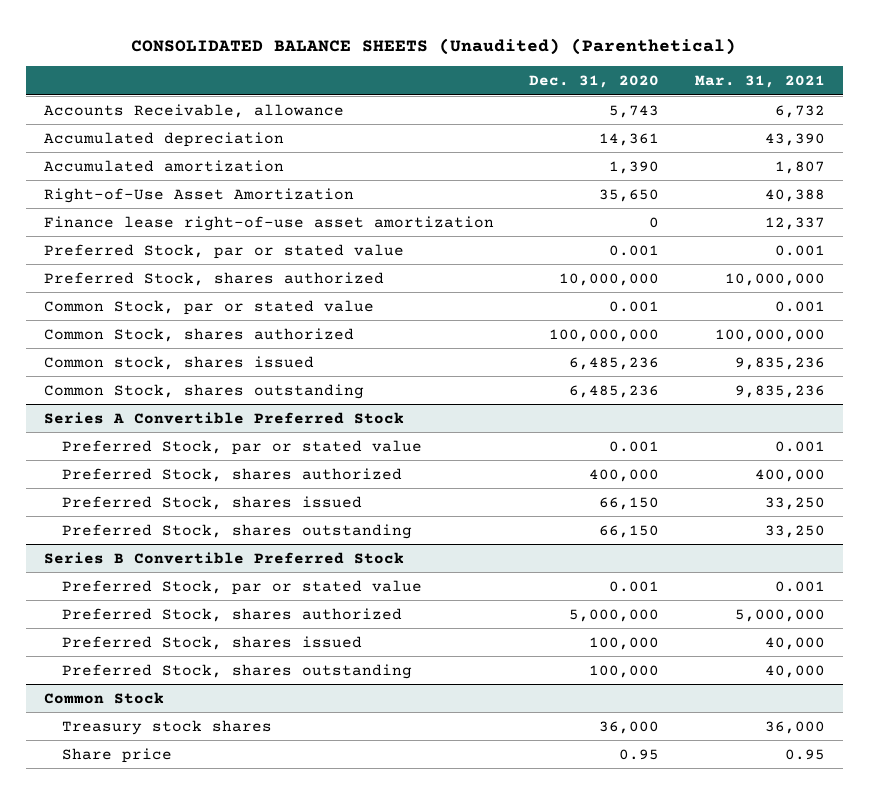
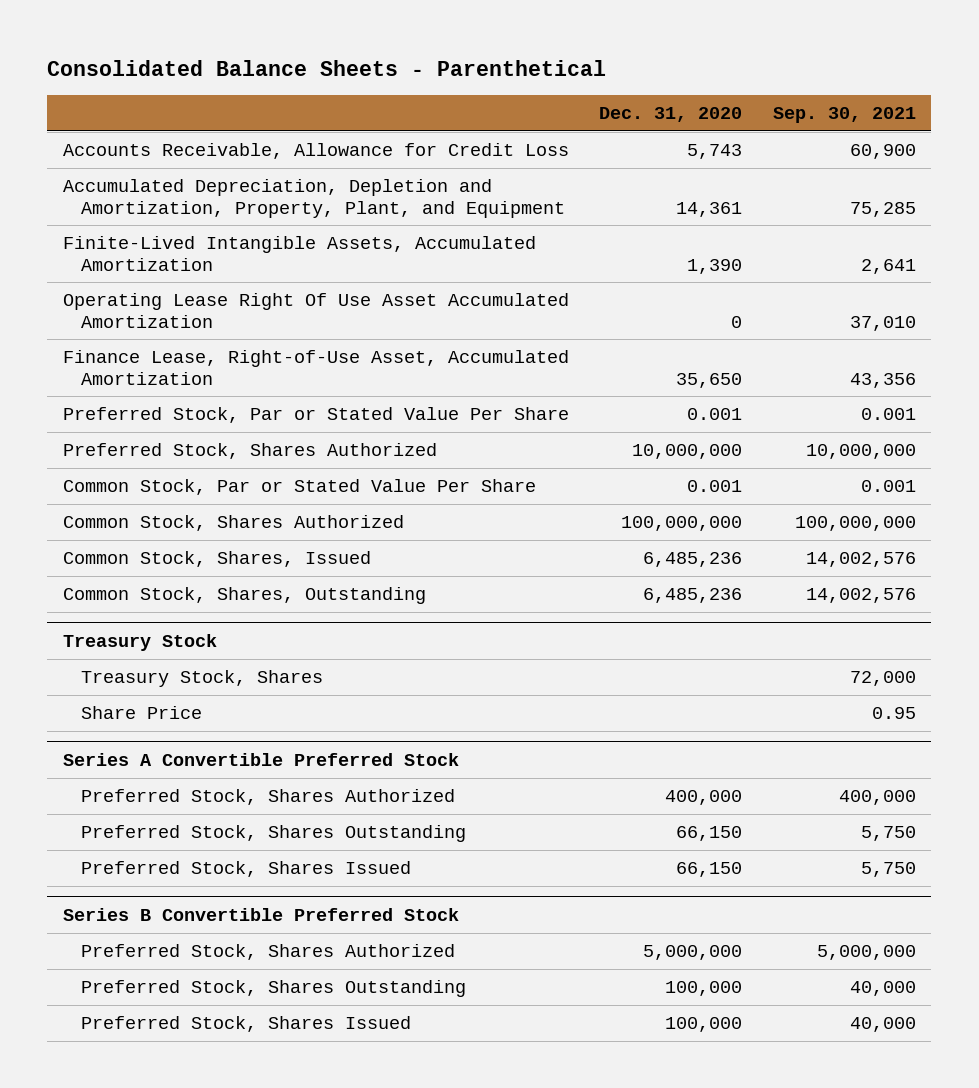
- CONSOLIDATED BALANCE SHEETS (Unaudited) (Parenthetical)
+ Consolidated Balance Sheets - Parenthetical
- | Dec. 31, 2020 | Mar. 31, 2021
+ | Dec. 31, 2020 | Sep. 30, 2021
- Accounts Receivable, allowance | 5,743 | 6,732
- Accumulated depreciation | 14,361 | 43,390
- Accumulated amortization | 1,390 | 1,807
- Right-of-Use Asset Amortization | 35,650 | 40,388
- Finance lease right-of-use asset amortization | 0 | 12,337
- Preferred Stock, par or stated value | 0.001 | 0.001
- Preferred Stock, shares authorized | 10,000,000 | 10,000,000
- Common Stock, par or stated value | 0.001 | 0.001
- Common Stock, shares authorized | 100,000,000 | 100,000,000
- Common stock, shares issued | 6,485,236 | 9,835,236
- Common Stock, shares outstanding | 6,485,236 | 9,835,236
+ Accounts Receivable, Allowance for Credit Loss | 5,743 | 60,900
+ Accumulated Depreciation, Depletion and Amortization, Property, Plant, and Equipment | 14,361 | 75,285
+ Finite-Lived Intangible Assets, Accumulated Amortization | 1,390 | 2,641
+ Operating Lease Right Of Use Asset Accumulated Amortization | 0 | 37,010
+ Finance Lease, Right-of-Use Asset, Accumulated Amortization | 35,650 | 43,356
+ Preferred Stock, Par or Stated Value Per Share | 0.001 | 0.001
+ Preferred Stock, Shares Authorized | 10,000,000 | 10,000,000
+ Common Stock, Par or Stated Value Per Share | 0.001 | 0.001
+ Common Stock, Shares Authorized | 100,000,000 | 100,000,000
+ Common Stock, Shares, Issued | 6,485,236 | 14,002,576
+ Common Stock, Shares, Outstanding | 6,485,236 | 14,002,576
+ Treasury Stock
+ Treasury Stock, Shares | | 72,000
+ Share Price | | 0.95
@ Series A Convertible Preferred Stock
- Preferred Stock, par or stated value | 0.001 | 0.001
- Preferred Stock, shares authorized | 400,000 | 400,000
- Preferred Stock, shares issued | 66,150 | 33,250
- Preferred Stock, shares outstanding | 66,150 | 33,250
+ Preferred Stock, Shares Authorized | 400,000 | 400,000
+ Preferred Stock, Shares Outstanding | 66,150 | 5,750
+ Preferred Stock, Shares Issued | 66,150 | 5,750
@ Series B Convertible Preferred Stock
- Preferred Stock, par or stated value | 0.001 | 0.001
- Preferred Stock, shares authorized | 5,000,000 | 5,000,000
- Preferred Stock, shares issued | 100,000 | 40,000
- Preferred Stock, shares outstanding | 100,000 | 40,000
- Common Stock
- Treasury stock shares | 36,000 | 36,000
- Share price | 0.95 | 0.95
@ Series B Convertible Preferred Stock
+ Preferred Stock, Shares Authorized | 5,000,000 | 5,000,000
+ Preferred Stock, Shares Outstanding | 100,000 | 40,000
+ Preferred Stock, Shares Issued | 100,000 | 40,000

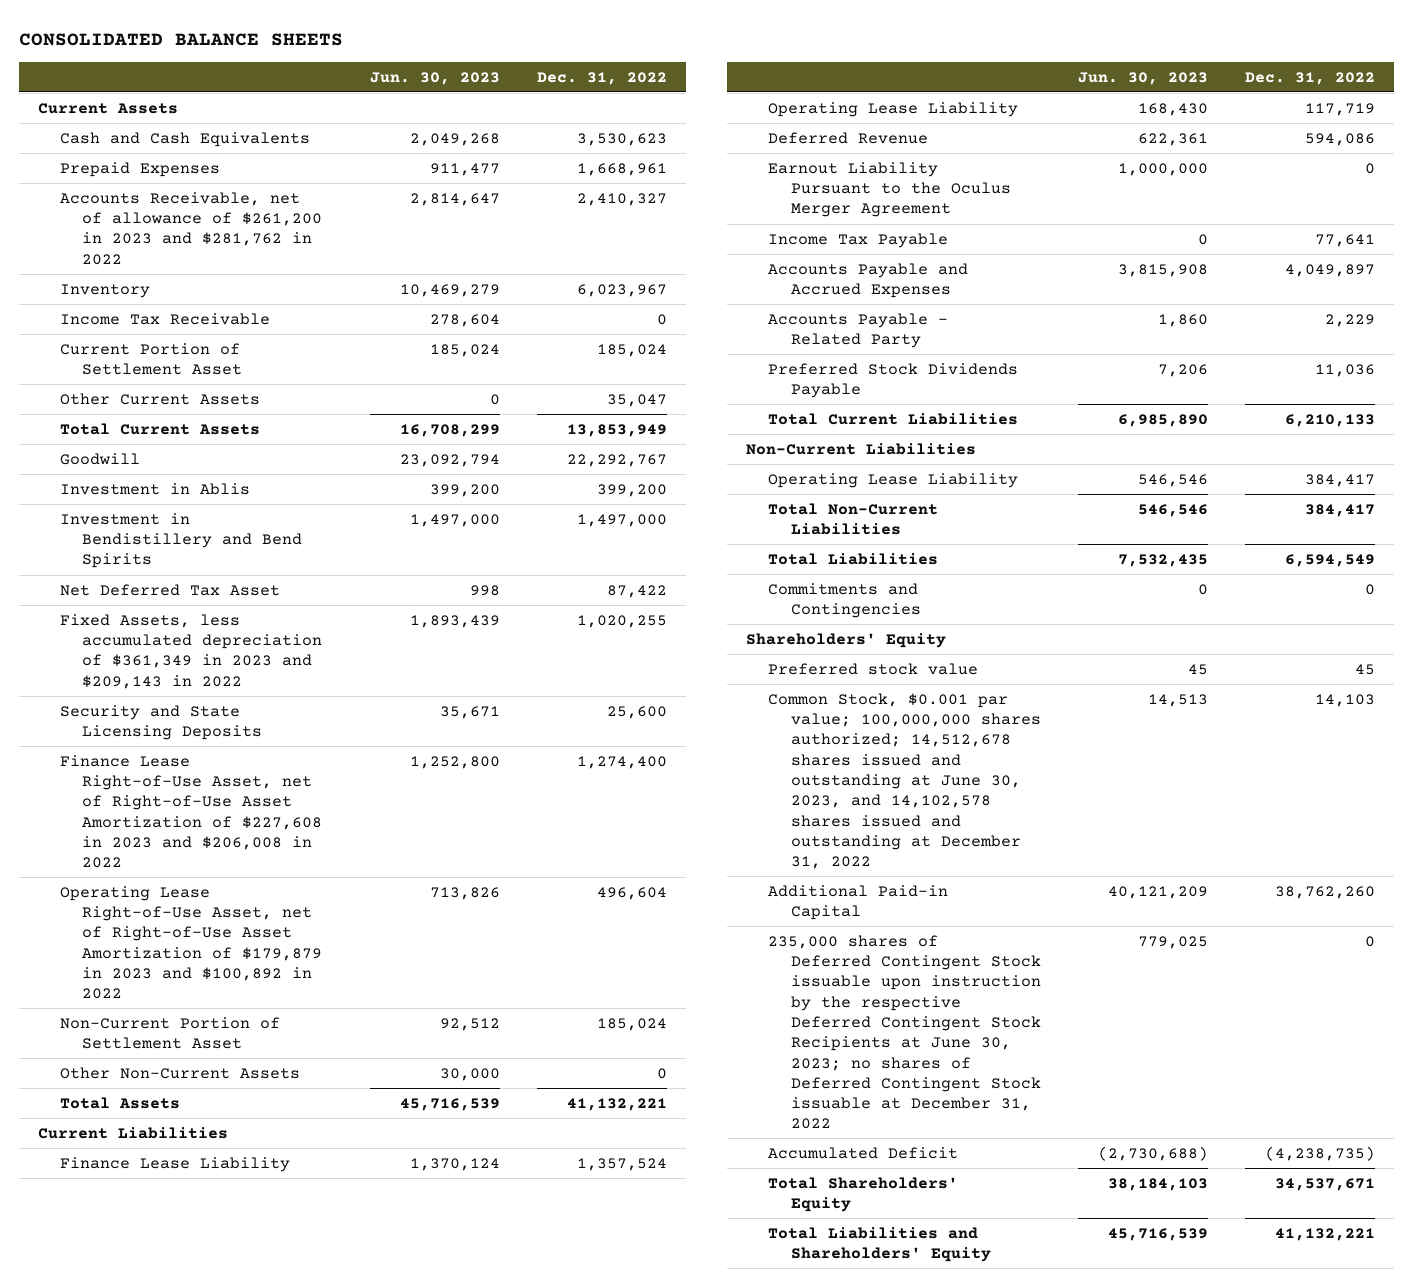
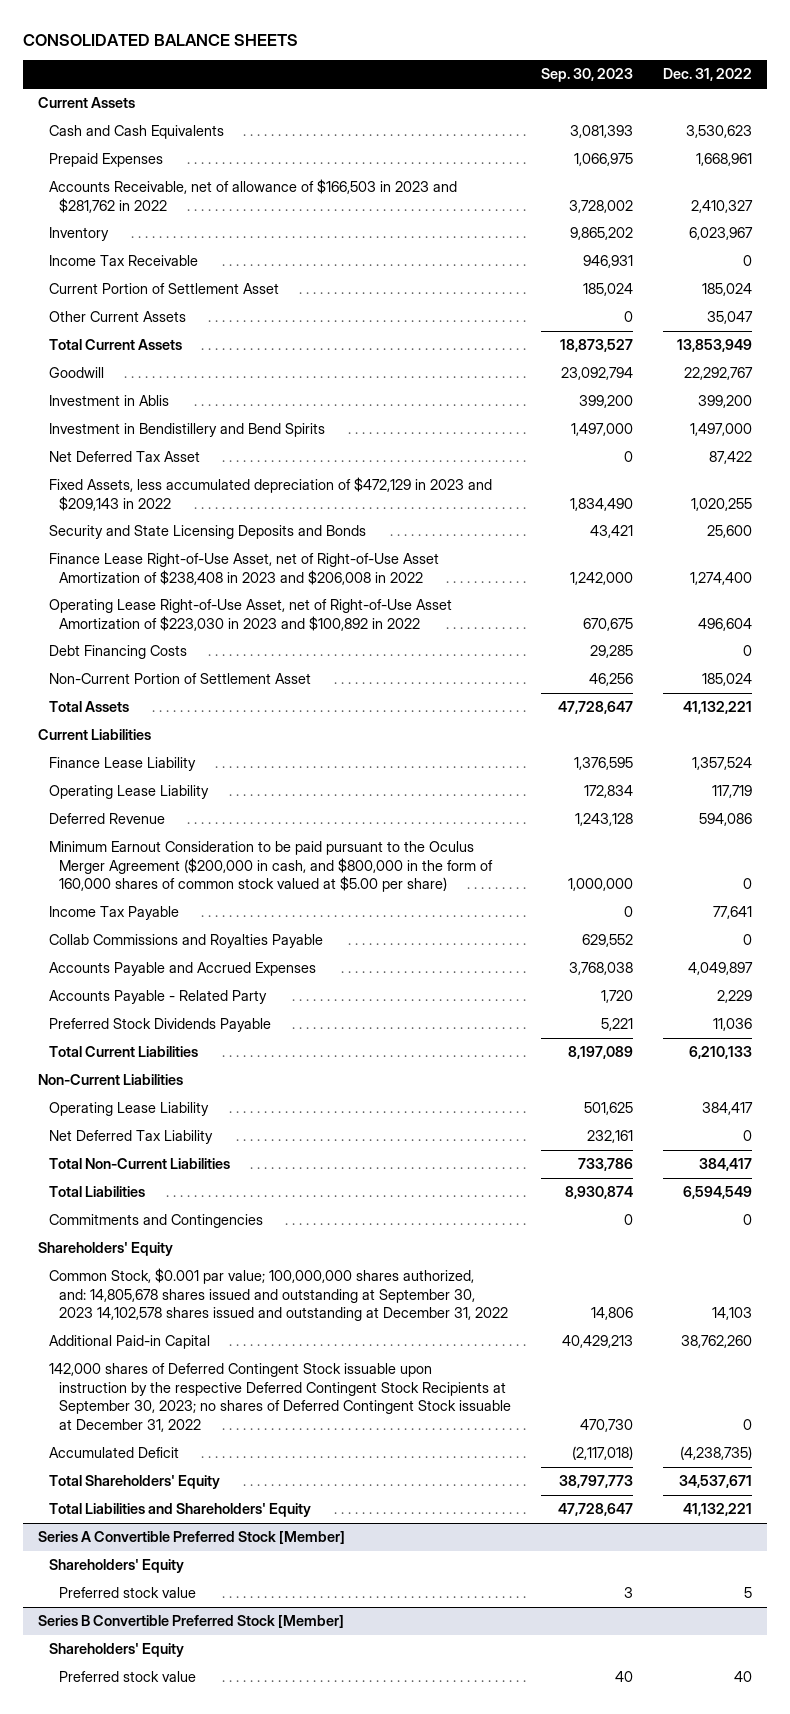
- | Jun. 30, 2023 | Dec. 31, 2022
+ | Sep. 30, 2023 | Dec. 31, 2022
- Accounts Receivable, net of allowance of $261,200 in 2023 and $281,762 in 2022 | 2,814,647 | 2,410,327
+ Accounts Receivable, net of allowance of $166,503 in 2023 and $281,762 in 2022 | 3,728,002 | 2,410,327
- Fixed Assets, less accumulated depreciation of $361,349 in 2023 and $209,143 in 2022 | 1,893,439 | 1,020,255
- Security and State Licensing Deposits | 35,671 | 25,600
- Finance Lease Right-of-Use Asset, net of Right-of-Use Asset Amortization of $227,608 in 2023 and $206,008 in 2022 | 1,252,800 | 1,274,400
- Operating Lease Right-of-Use Asset, net of Right-of-Use Asset Amortization of $179,879 in 2023 and $100,892 in 2022 | 713,826 | 496,604
+ Fixed Assets, less accumulated depreciation of $472,129 in 2023 and $209,143 in 2022 | 1,834,490 | 1,020,255
+ Security and State Licensing Deposits and Bonds | 43,421 | 25,600
+ Finance Lease Right-of-Use Asset, net of Right-of-Use Asset Amortization of $238,408 in 2023 and $206,008 in 2022 | 1,242,000 | 1,274,400
+ Operating Lease Right-of-Use Asset, net of Right-of-Use Asset Amortization of $223,030 in 2023 and $100,892 in 2022 | 670,675 | 496,604
+ Debt Financing Costs | 29,285 | 0
- Other Non-Current Assets | 30,000 | 0
- Earnout Liability Pursuant to the Oculus Merger Agreement | 1,000,000 | 0
+ Minimum Earnout Consideration to be paid pursuant to the Oculus Merger Agreement ($200,000 in cash, and $800,000 in the form of 160,000 shares of common stock valued at $5.00 per share) | 1,000,000 | 0
+ Collab Commissions and Royalties Payable | 629,552 | 0
+ Net Deferred Tax Liability | 232,161 | 0
- Preferred stock value | 45 | 45
- Common Stock, $0.001 par value; 100,000,000 shares authorized; 14,512,678 shares issued and outstanding at June 30, 2023, and 14,102,578 shares issued and outstanding at December 31, 2022 | 14,513 | 14,103
+ Common Stock, $0.001 par value; 100,000,000 shares authorized, and: 14,805,678 shares issued and outstanding at September 30, 2023 14,102,578 shares issued and outstanding at December 31, 2022 | 14,806 | 14,103
- 235,000 shares of Deferred Contingent Stock issuable upon instruction by the respective Deferred Contingent Stock Recipients at June 30, 2023; no shares of Deferred Contingent Stock issuable at December 31, 2022 | 779,025 | 0
+ 142,000 shares of Deferred Contingent Stock issuable upon instruction by the respective Deferred Contingent Stock Recipients at September 30, 2023; no shares of Deferred Contingent Stock issuable at December 31, 2022 | 470,730 | 0
+ Series A Convertible Preferred Stock [Member]
+ Shareholders' Equity
+ Preferred stock value | 3 | 5
+ Series B Convertible Preferred Stock [Member]
+ Shareholders' Equity
+ Preferred stock value | 40 | 40

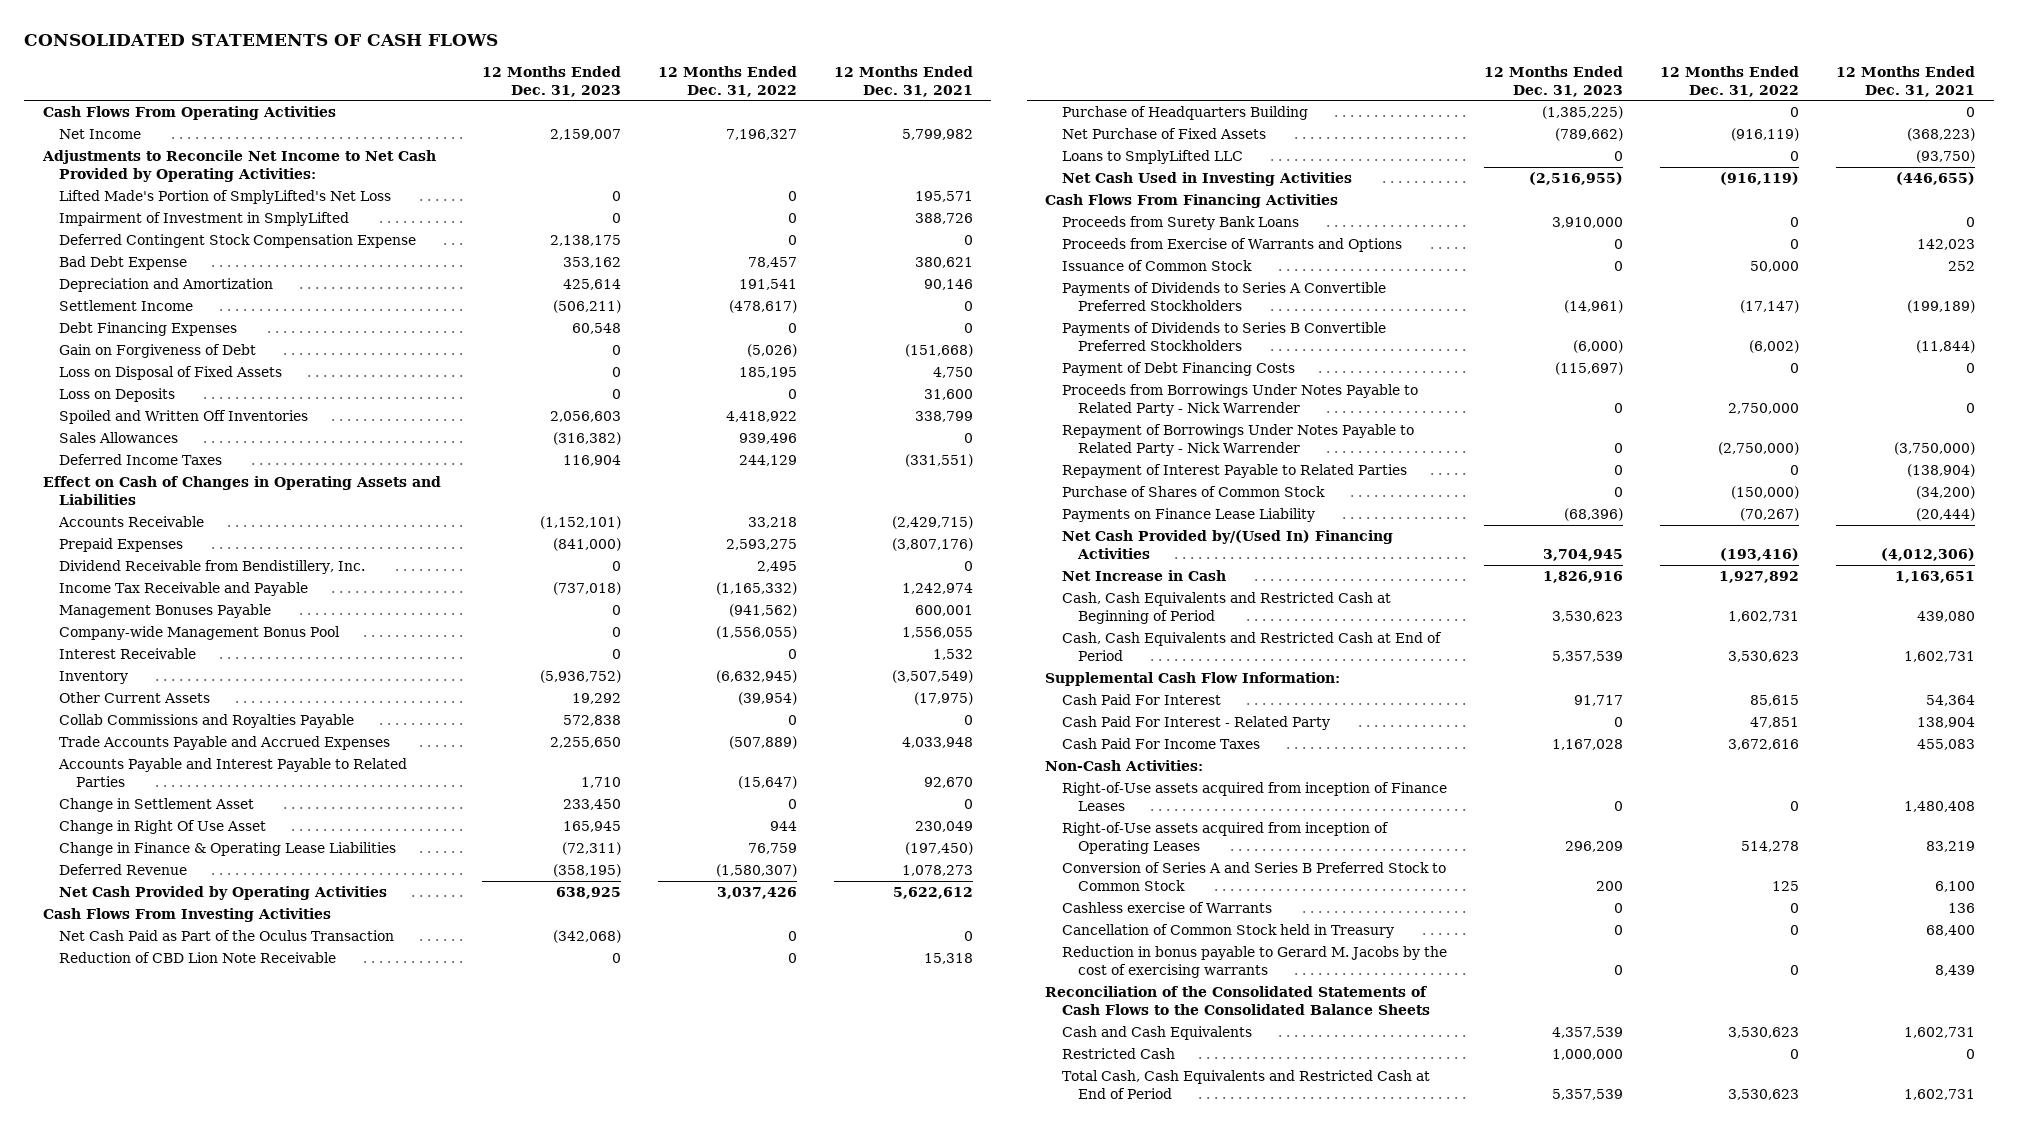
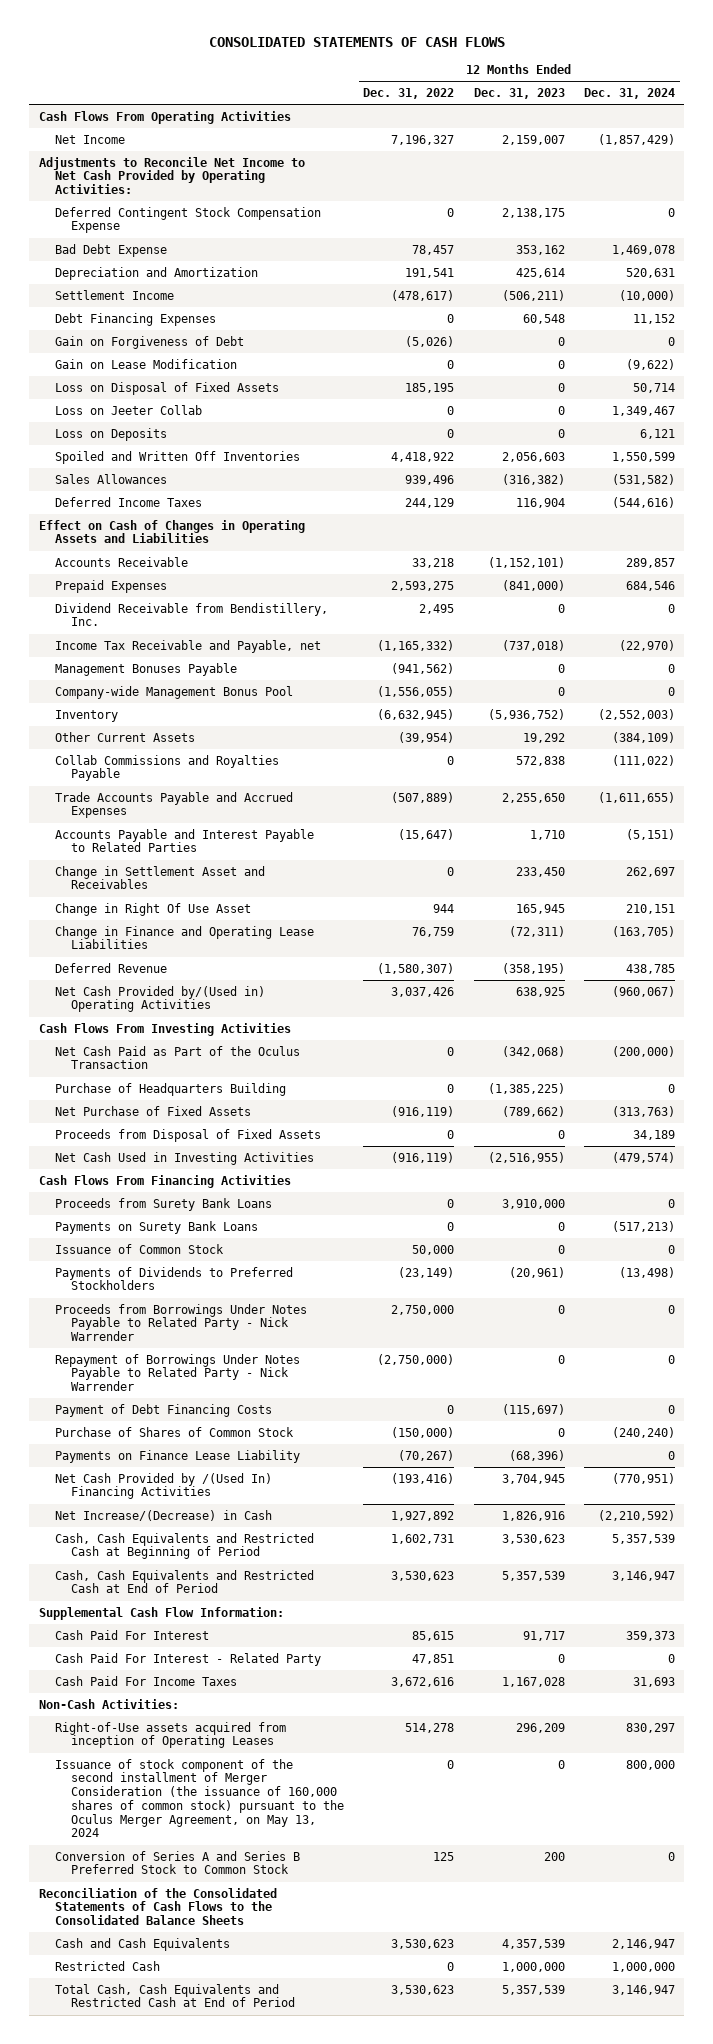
- | 12 Months Ended Dec. 31, 2023 | 12 Months Ended Dec. 31, 2022 | 12 Months Ended Dec. 31, 2021
+ | 12 Months Ended Dec. 31, 2022 | 12 Months Ended Dec. 31, 2023 | 12 Months Ended Dec. 31, 2024
- Lifted Made's Portion of SmplyLifted's Net Loss | 0 | 0 | 195,571
- Impairment of Investment in SmplyLifted | 0 | 0 | 388,726
+ Gain on Lease Modification | 0 | 0 | (9,622)
+ Loss on Jeeter Collab | 0 | 0 | 1,349,467
- Income Tax Receivable and Payable | (737,018) | (1,165,332) | 1,242,974
+ Income Tax Receivable and Payable, net | (1,165,332) | (737,018) | (22,970)
- Interest Receivable | 0 | 0 | 1,532
- Change in Settlement Asset | 233,450 | 0 | 0
+ Change in Settlement Asset and Receivables | 0 | 233,450 | 262,697
- Change in Finance & Operating Lease Liabilities | (72,311) | 76,759 | (197,450)
+ Change in Finance and Operating Lease Liabilities | 76,759 | (72,311) | (163,705)
- Net Cash Provided by Operating Activities | 638,925 | 3,037,426 | 5,622,612
+ Net Cash Provided by/(Used in) Operating Activities | 3,037,426 | 638,925 | (960,067)
- Reduction of CBD Lion Note Receivable | 0 | 0 | 15,318
- Loans to SmplyLifted LLC | 0 | 0 | (93,750)
+ Proceeds from Disposal of Fixed Assets | 0 | 0 | 34,189
- Proceeds from Exercise of Warrants and Options | 0 | 0 | 142,023
+ Payments on Surety Bank Loans | 0 | 0 | (517,213)
- Payments of Dividends to Series A Convertible Preferred Stockholders | (14,961) | (17,147) | (199,189)
- Payments of Dividends to Series B Convertible Preferred Stockholders | (6,000) | (6,002) | (11,844)
+ Payments of Dividends to Preferred Stockholders | (23,149) | (20,961) | (13,498)
- Repayment of Interest Payable to Related Parties | 0 | 0 | (138,904)
moved down: Payment of Debt Financing Costs | 0 | (115,697) | 0
- Net Cash Provided by/(Used In) Financing Activities | 3,704,945 | (193,416) | (4,012,306)
- Net Increase in Cash | 1,826,916 | 1,927,892 | 1,163,651
+ Net Cash Provided by /(Used In) Financing Activities | (193,416) | 3,704,945 | (770,951)
+ Net Increase/(Decrease) in Cash | 1,927,892 | 1,826,916 | (2,210,592)
- Right-of-Use assets acquired from inception of Finance Leases | 0 | 0 | 1,480,408
+ Issuance of stock component of the second installment of Merger Consideration (the issuance of 160,000 shares of common stock) pursuant to the Oculus Merger Agreement, on May 13, 2024 | 0 | 0 | 800,000
- Cashless exercise of Warrants | 0 | 0 | 136
- Cancellation of Common Stock held in Treasury | 0 | 0 | 68,400
- Reduction in bonus payable to Gerard M. Jacobs by the cost of exercising warrants | 0 | 0 | 8,439

